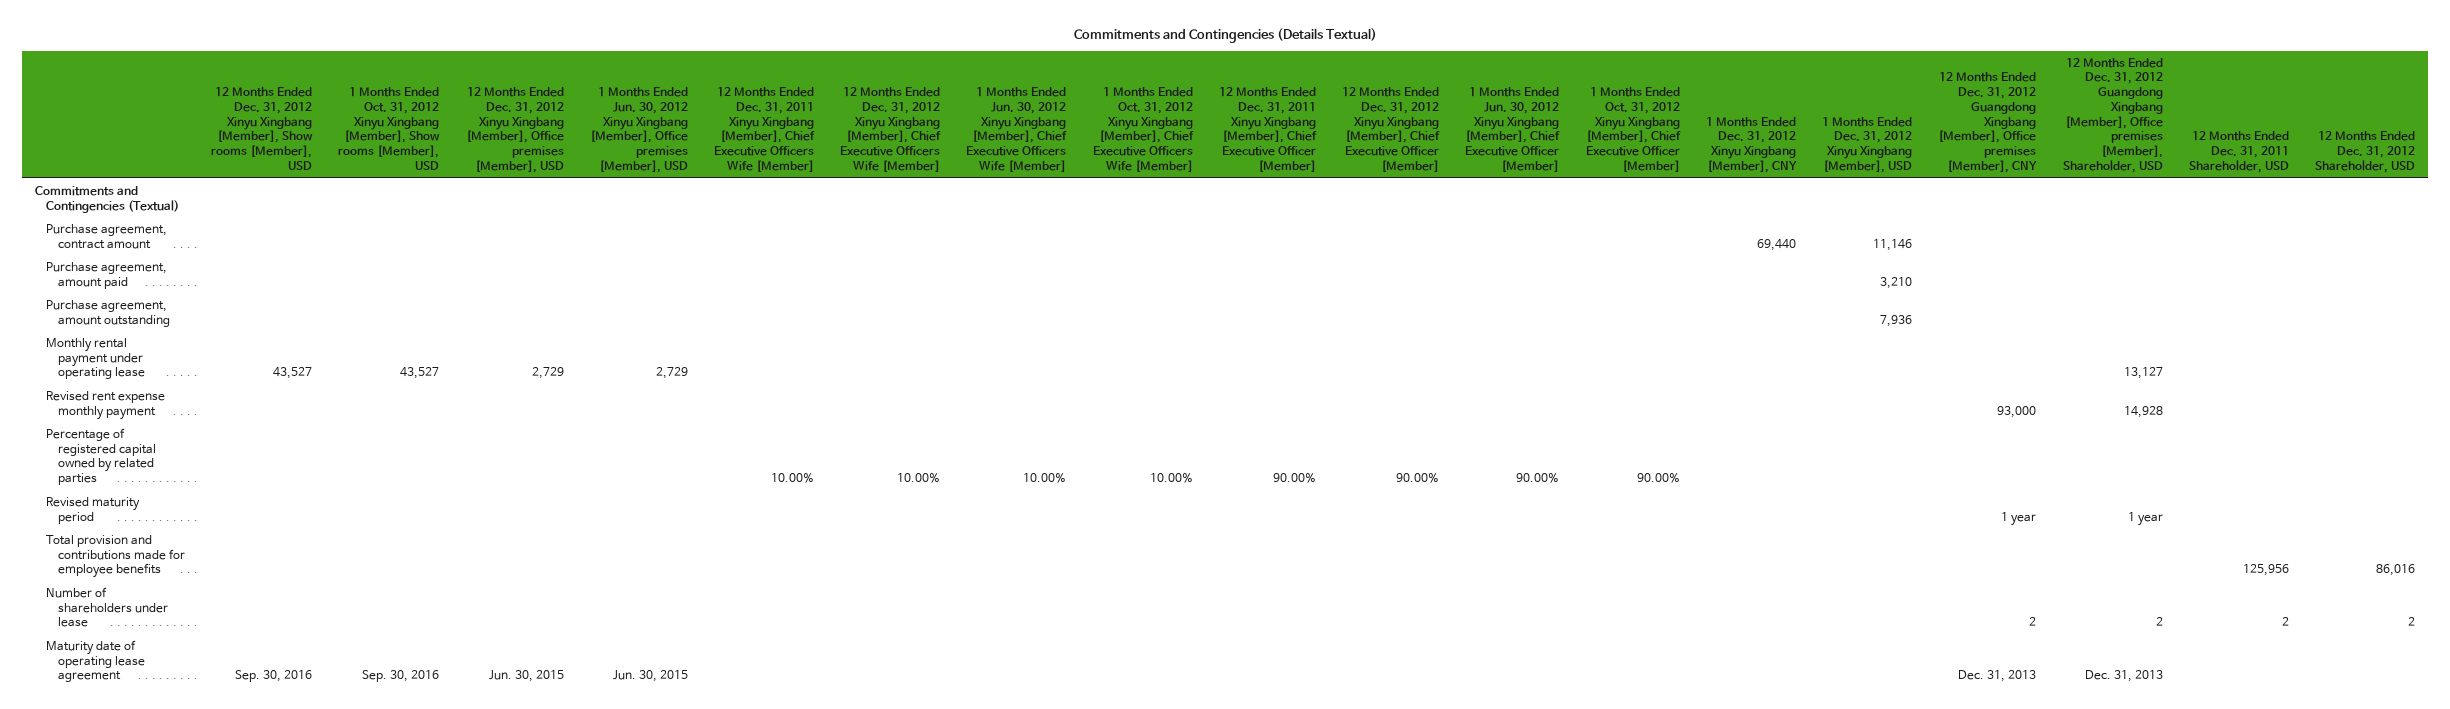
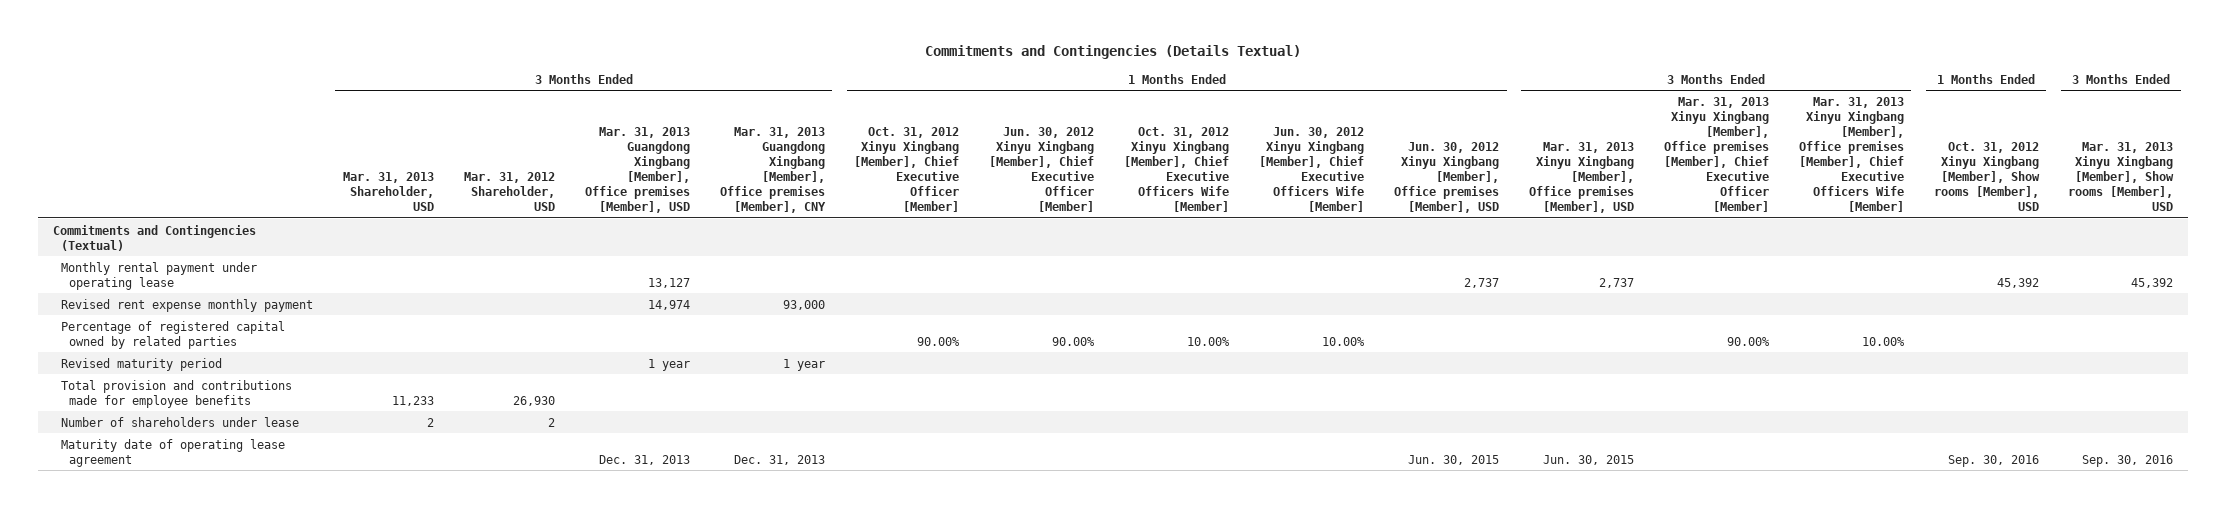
- | 12 Months Ended Dec. 31, 2012 Xinyu Xingbang [Member], Show rooms [Member], USD | 1 Months Ended Oct. 31, 2012 Xinyu Xingbang [Member], Show rooms [Member], USD | 12 Months Ended Dec. 31, 2012 Xinyu Xingbang [Member], Office premises [Member], USD | 1 Months Ended Jun. 30, 2012 Xinyu Xingbang [Member], Office premises [Member], USD | 12 Months Ended Dec. 31, 2011 Xinyu Xingbang [Member], Chief Executive Officers Wife [Member] | 12 Months Ended Dec. 31, 2012 Xinyu Xingbang [Member], Chief Executive Officers Wife [Member] | 1 Months Ended Jun. 30, 2012 Xinyu Xingbang [Member], Chief Executive Officers Wife [Member] | 1 Months Ended Oct. 31, 2012 Xinyu Xingbang [Member], Chief Executive Officers Wife [Member] | 12 Months Ended Dec. 31, 2011 Xinyu Xingbang [Member], Chief Executive Officer [Member] | 12 Months Ended Dec. 31, 2012 Xinyu Xingbang [Member], Chief Executive Officer [Member] | 1 Months Ended Jun. 30, 2012 Xinyu Xingbang [Member], Chief Executive Officer [Member] | 1 Months Ended Oct. 31, 2012 Xinyu Xingbang [Member], Chief Executive Officer [Member] | 1 Months Ended Dec. 31, 2012 Xinyu Xingbang [Member], CNY | 1 Months Ended Dec. 31, 2012 Xinyu Xingbang [Member], USD | 12 Months Ended Dec. 31, 2012 Guangdong Xingbang [Member], Office premises [Member], CNY | 12 Months Ended Dec. 31, 2012 Guangdong Xingbang [Member], Office premises [Member], Shareholder, USD | 12 Months Ended Dec. 31, 2011 Shareholder, USD | 12 Months Ended Dec. 31, 2012 Shareholder, USD
+ | 3 Months Ended Mar. 31, 2013 Shareholder, USD | 3 Months Ended Mar. 31, 2012 Shareholder, USD | 3 Months Ended Mar. 31, 2013 Guangdong Xingbang [Member], Office premises [Member], USD | 3 Months Ended Mar. 31, 2013 Guangdong Xingbang [Member], Office premises [Member], CNY | 1 Months Ended Oct. 31, 2012 Xinyu Xingbang [Member], Chief Executive Officer [Member] | 1 Months Ended Jun. 30, 2012 Xinyu Xingbang [Member], Chief Executive Officer [Member] | 1 Months Ended Oct. 31, 2012 Xinyu Xingbang [Member], Chief Executive Officers Wife [Member] | 1 Months Ended Jun. 30, 2012 Xinyu Xingbang [Member], Chief Executive Officers Wife [Member] | 1 Months Ended Jun. 30, 2012 Xinyu Xingbang [Member], Office premises [Member], USD | 3 Months Ended Mar. 31, 2013 Xinyu Xingbang [Member], Office premises [Member], USD | 3 Months Ended Mar. 31, 2013 Xinyu Xingbang [Member], Office premises [Member], Chief Executive Officer [Member] | 3 Months Ended Mar. 31, 2013 Xinyu Xingbang [Member], Office premises [Member], Chief Executive Officers Wife [Member] | 1 Months Ended Oct. 31, 2012 Xinyu Xingbang [Member], Show rooms [Member], USD | 3 Months Ended Mar. 31, 2013 Xinyu Xingbang [Member], Show rooms [Member], USD
- Purchase agreement, contract amount | | | | | | | | | | | | | 69,440 | 11,146 | | | |
- Purchase agreement, amount paid | | | | | | | | | | | | | | 3,210 | | | |
- Purchase agreement, amount outstanding | | | | | | | | | | | | | | 7,936 | | | |
- Monthly rental payment under operating lease | 43,527 | 43,527 | 2,729 | 2,729 | | | | | | | | | | | | 13,127 | |
+ Monthly rental payment under operating lease | | | 13,127 | | | | | | 2,737 | 2,737 | | | 45,392 | 45,392

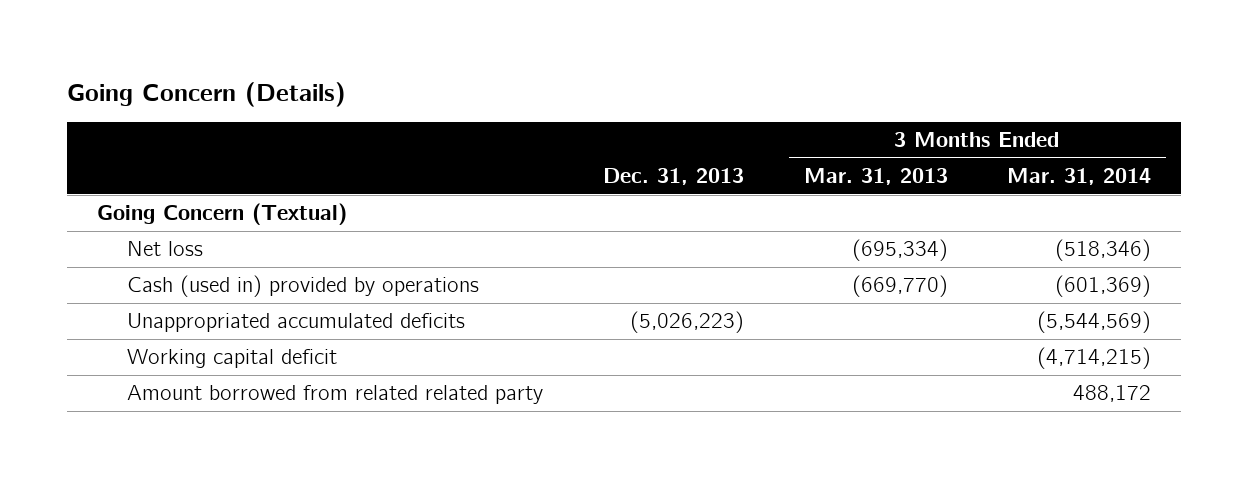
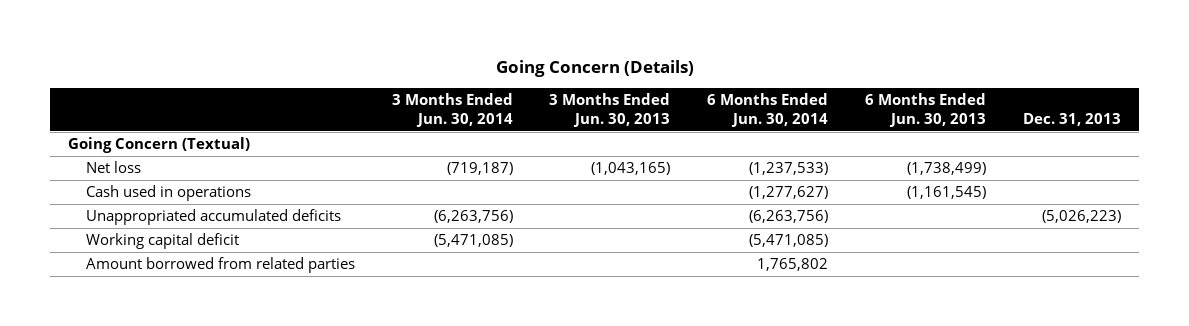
- | Dec. 31, 2013 | 3 Months Ended Mar. 31, 2013 | 3 Months Ended Mar. 31, 2014
+ | 3 Months Ended Jun. 30, 2014 | 3 Months Ended Jun. 30, 2013 | 6 Months Ended Jun. 30, 2014 | 6 Months Ended Jun. 30, 2013 | Dec. 31, 2013
- Cash (used in) provided by operations | | (669,770) | (601,369)
+ Cash used in operations | | | (1,277,627) | (1,161,545) |
- Amount borrowed from related related party | | | 488,172
+ Amount borrowed from related parties | | | 1,765,802 | |

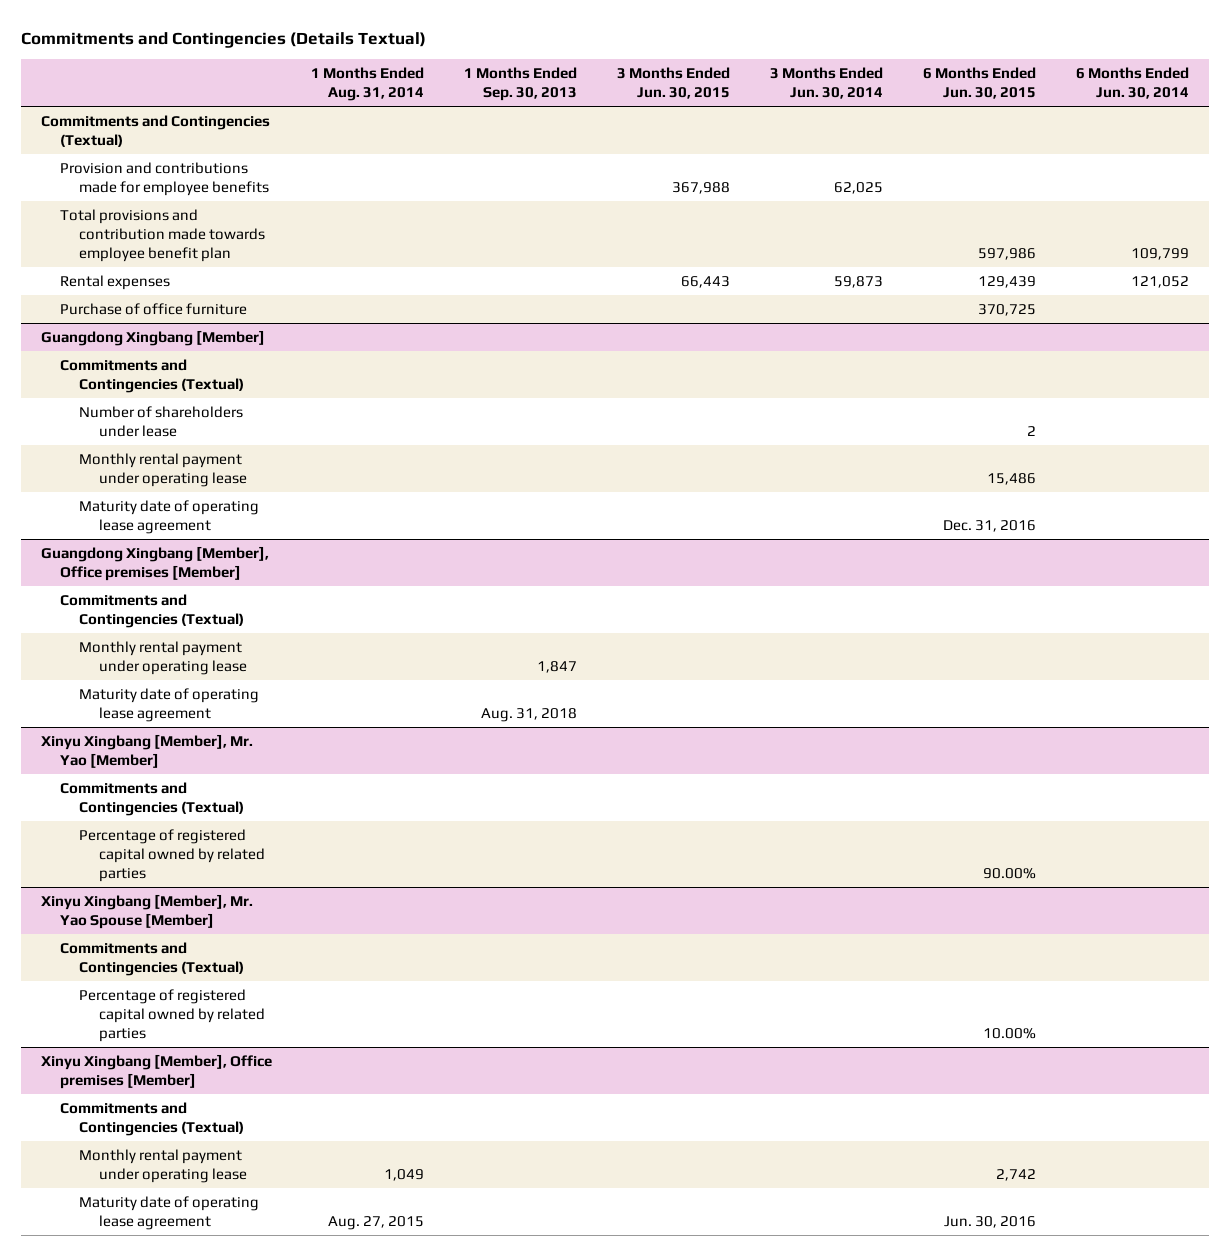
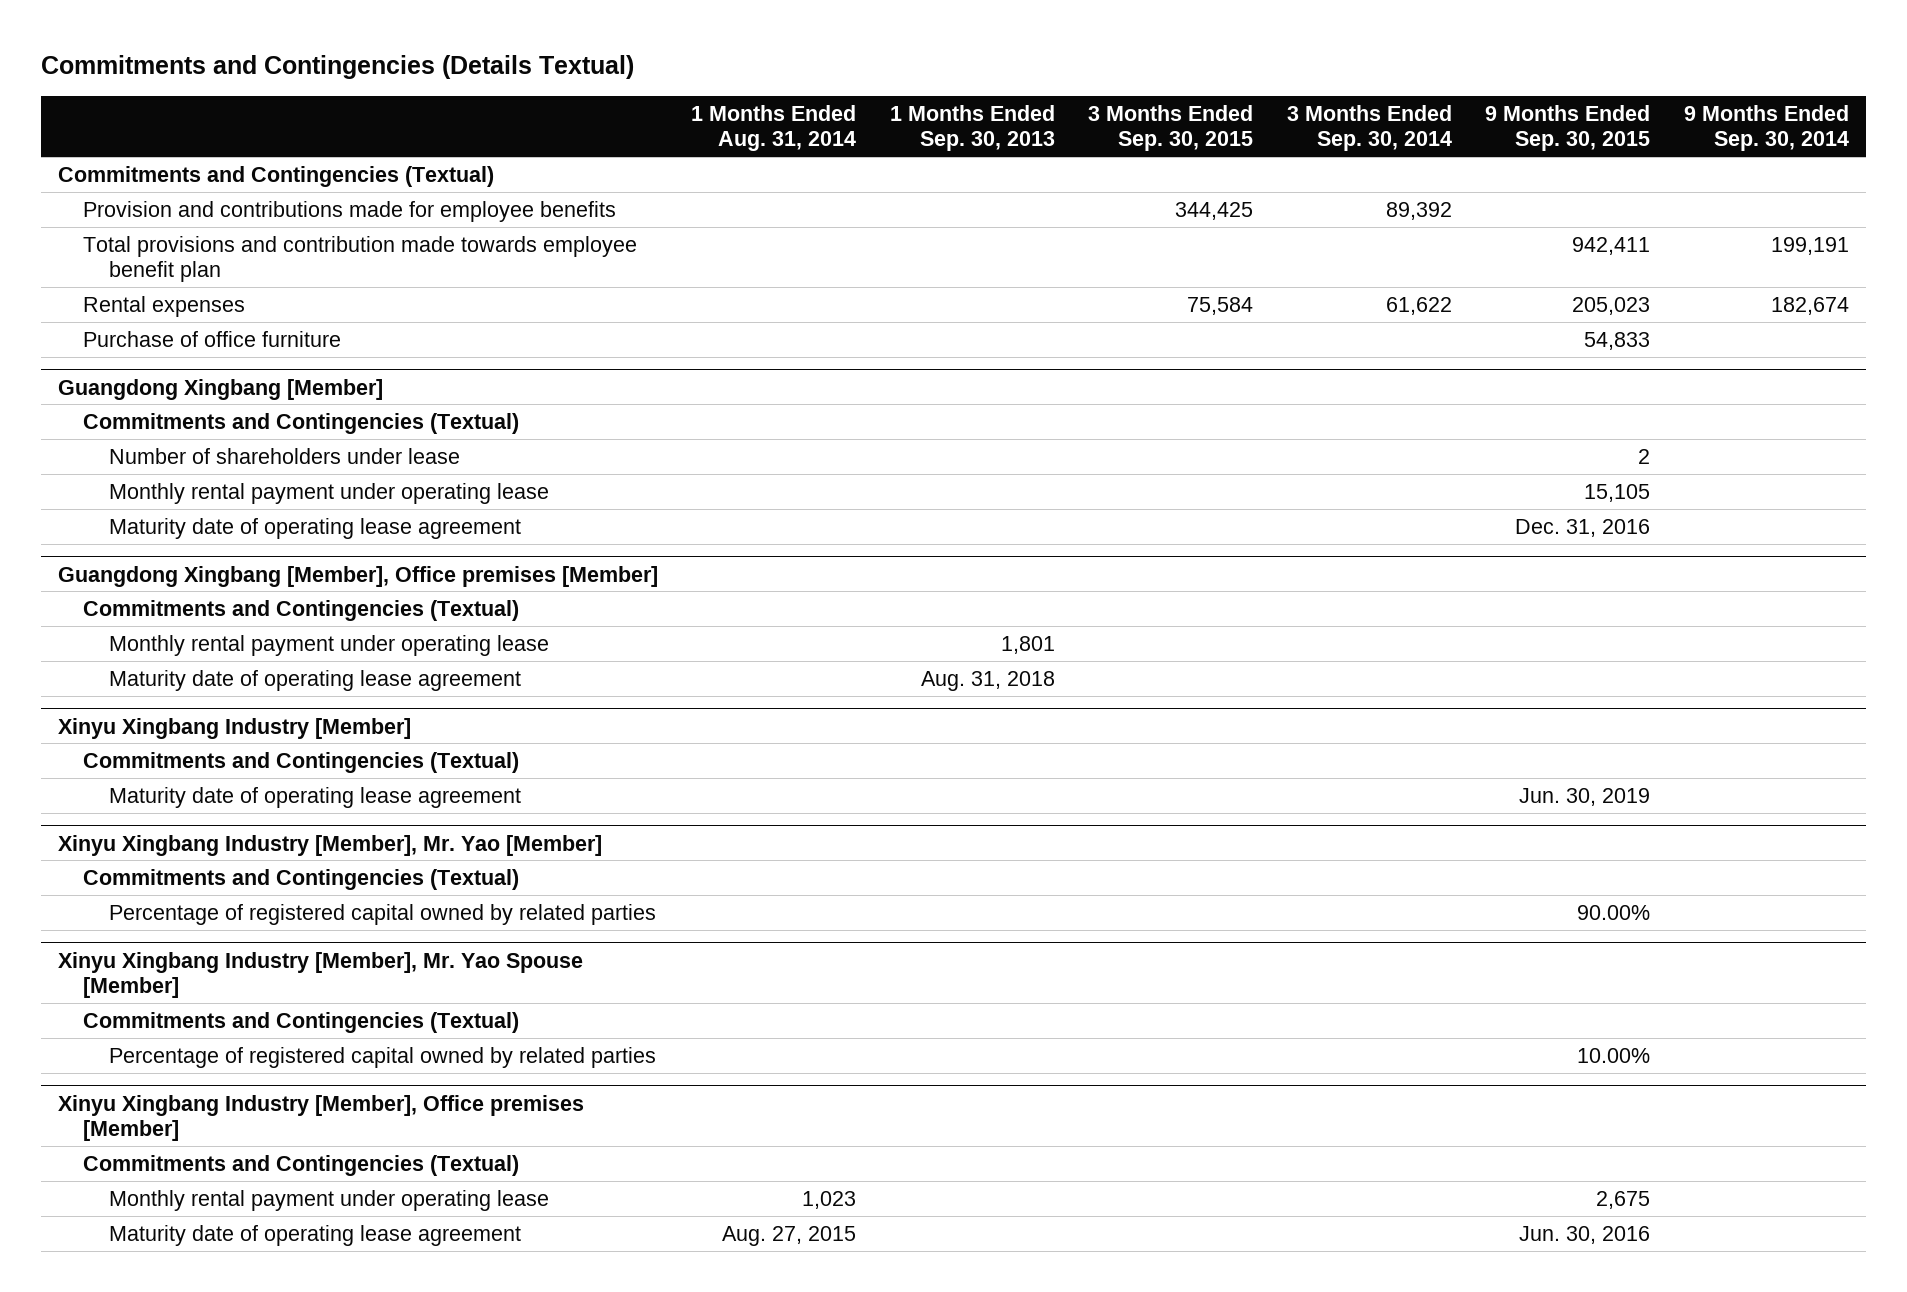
- | 1 Months Ended Aug. 31, 2014 | 1 Months Ended Sep. 30, 2013 | 3 Months Ended Jun. 30, 2015 | 3 Months Ended Jun. 30, 2014 | 6 Months Ended Jun. 30, 2015 | 6 Months Ended Jun. 30, 2014
+ | 1 Months Ended Aug. 31, 2014 | 1 Months Ended Sep. 30, 2013 | 3 Months Ended Sep. 30, 2015 | 3 Months Ended Sep. 30, 2014 | 9 Months Ended Sep. 30, 2015 | 9 Months Ended Sep. 30, 2014
@ Guangdong Xingbang [Member], Office premises [Member]
- Monthly rental payment under operating lease | | 1,847 | | | |
+ Monthly rental payment under operating lease | | 1,801 | | | |
- Xinyu Xingbang [Member], Mr. Yao [Member]
+ Xinyu Xingbang Industry [Member]
+ Commitments and Contingencies (Textual)
+ Maturity date of operating lease agreement | | | | | Jun. 30, 2019 |
+ Xinyu Xingbang Industry [Member], Mr. Yao [Member]
- Xinyu Xingbang [Member], Mr. Yao Spouse [Member]
+ Xinyu Xingbang Industry [Member], Mr. Yao Spouse [Member]
- Xinyu Xingbang [Member], Office premises [Member]
+ Xinyu Xingbang Industry [Member], Office premises [Member]
- Monthly rental payment under operating lease | 1,049 | | | | 2,742 |
+ Monthly rental payment under operating lease | 1,023 | | | | 2,675 |

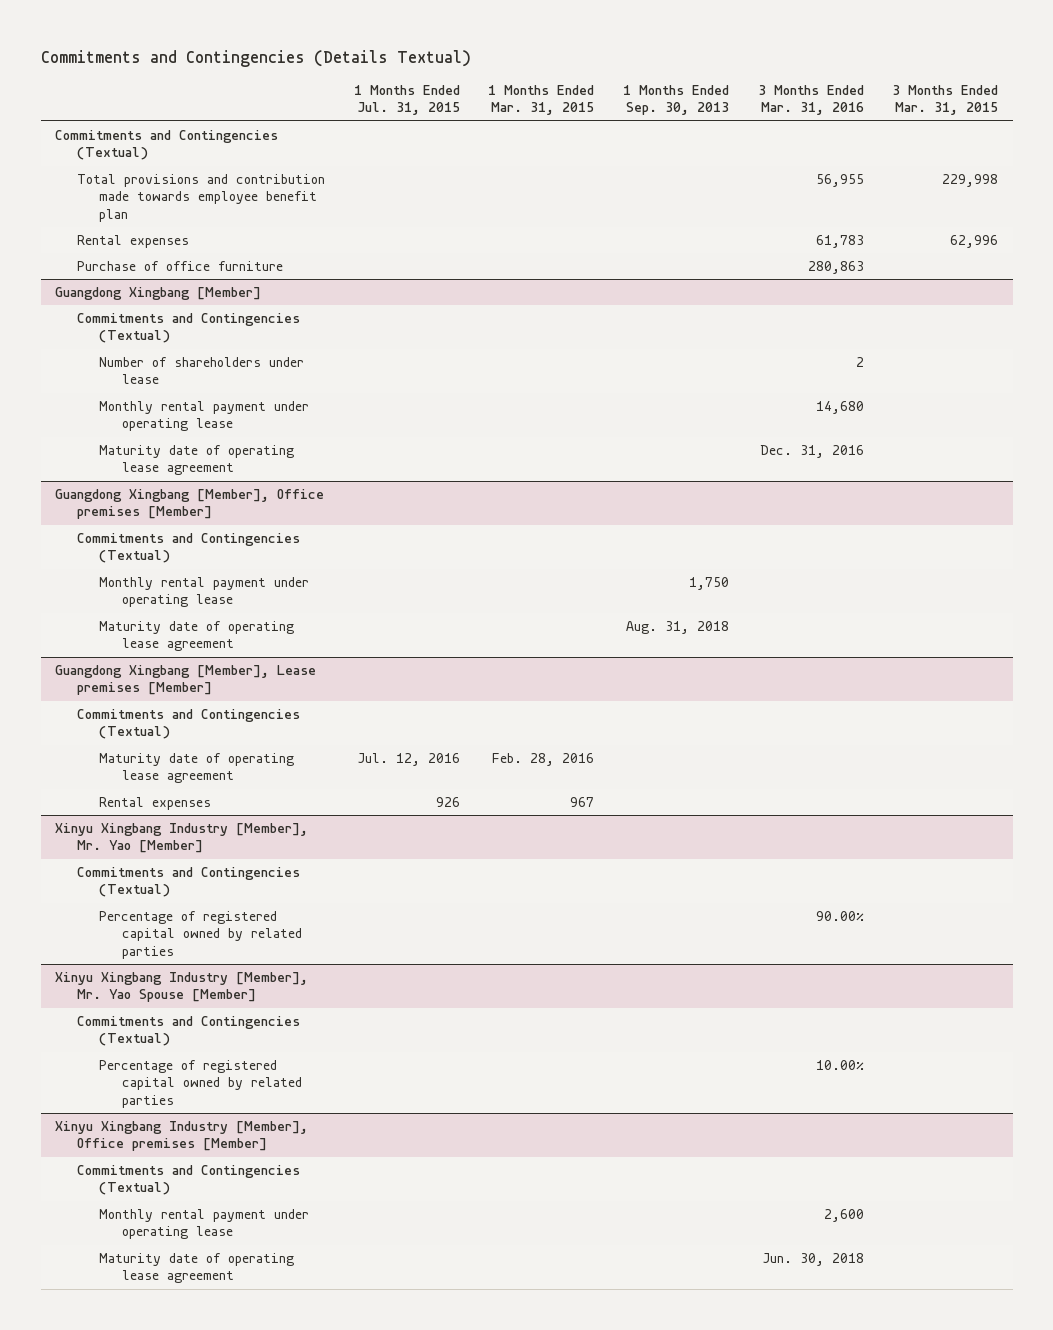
- | 1 Months Ended Aug. 31, 2014 | 1 Months Ended Sep. 30, 2013 | 3 Months Ended Sep. 30, 2015 | 3 Months Ended Sep. 30, 2014 | 9 Months Ended Sep. 30, 2015 | 9 Months Ended Sep. 30, 2014
+ | 1 Months Ended Jul. 31, 2015 | 1 Months Ended Mar. 31, 2015 | 1 Months Ended Sep. 30, 2013 | 3 Months Ended Mar. 31, 2016 | 3 Months Ended Mar. 31, 2015
- Provision and contributions made for employee benefits | | | 344,425 | 89,392 | |
@ Guangdong Xingbang [Member], Office premises [Member]
- Monthly rental payment under operating lease | | 1,801 | | | |
+ Monthly rental payment under operating lease | | | 1,750 | |
- Xinyu Xingbang Industry [Member]
- Commitments and Contingencies (Textual)
- Maturity date of operating lease agreement | | | | | Jun. 30, 2019 |
+ Guangdong Xingbang [Member], Lease premises [Member]
+ Commitments and Contingencies (Textual)
+ Maturity date of operating lease agreement | Jul. 12, 2016 | Feb. 28, 2016 | | |
+ Rental expenses | 926 | 967 | | |

